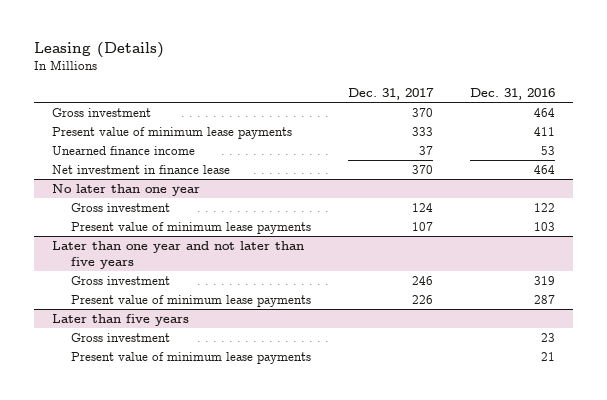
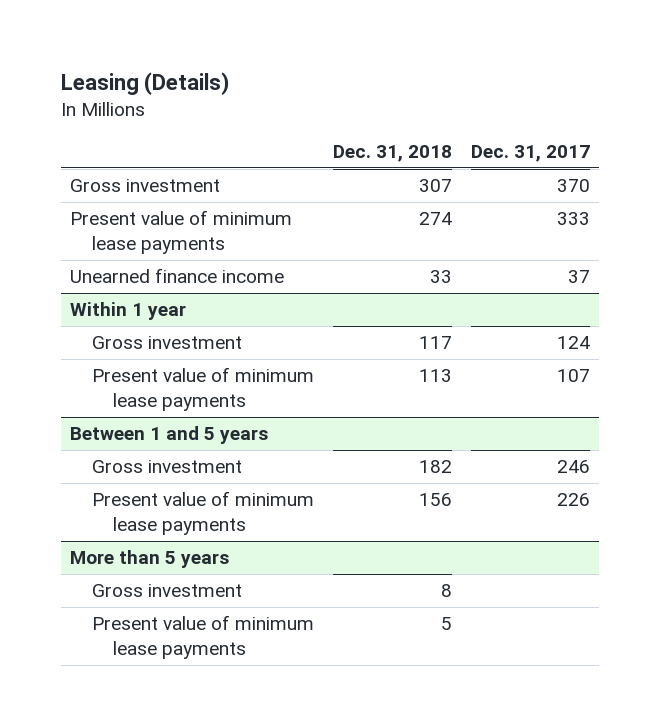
- | Dec. 31, 2017 | Dec. 31, 2016
+ | Dec. 31, 2018 | Dec. 31, 2017
- Net investment in finance lease | 370 | 464
- No later than one year
+ Within 1 year
- Later than one year and not later than five years
+ Between 1 and 5 years
- Later than five years
+ More than 5 years

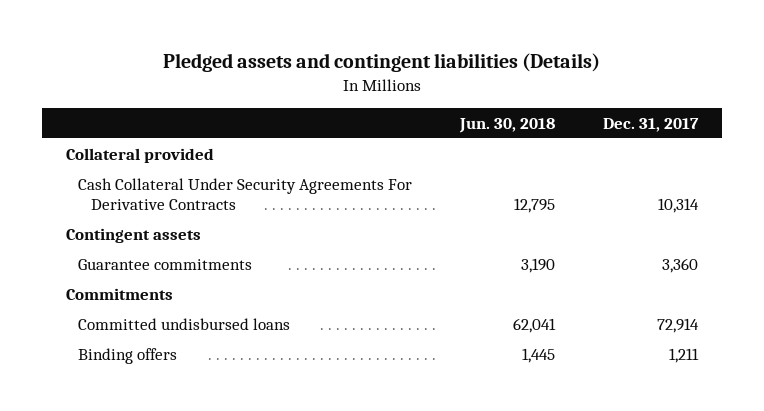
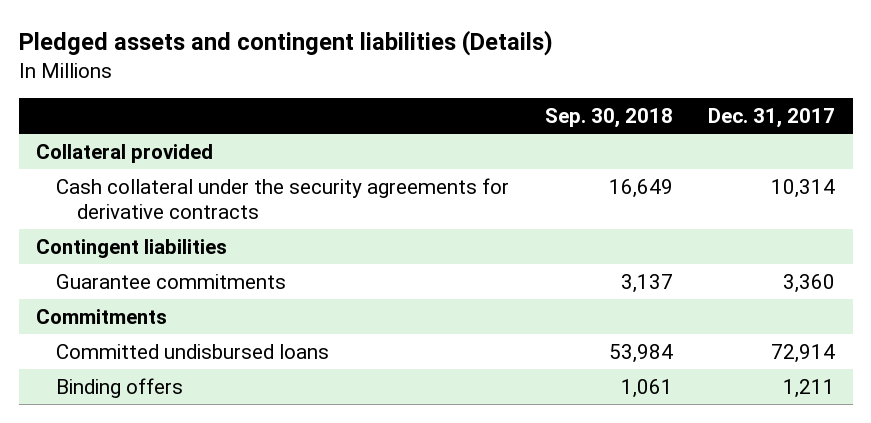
- | Jun. 30, 2018 | Dec. 31, 2017
+ | Sep. 30, 2018 | Dec. 31, 2017
- Cash Collateral Under Security Agreements For Derivative Contracts | 12,795 | 10,314
- Contingent assets
+ Cash collateral under the security agreements for derivative contracts | 16,649 | 10,314
+ Contingent liabilities

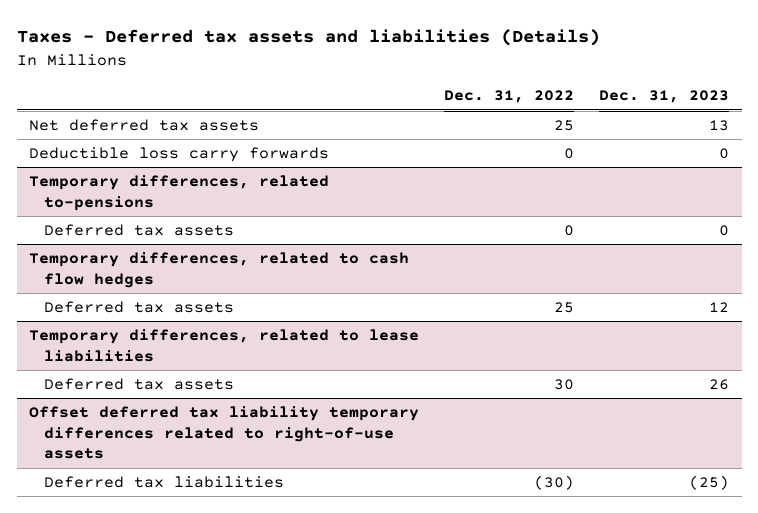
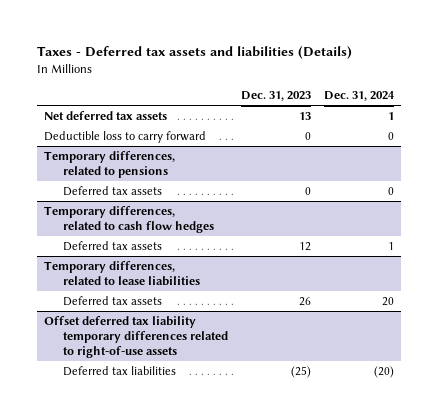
- | Dec. 31, 2022 | Dec. 31, 2023
+ | Dec. 31, 2023 | Dec. 31, 2024
- Deductible loss carry forwards | 0 | 0
- Temporary differences, related to-pensions
+ Deductible loss to carry forward | 0 | 0
+ Temporary differences, related to pensions

